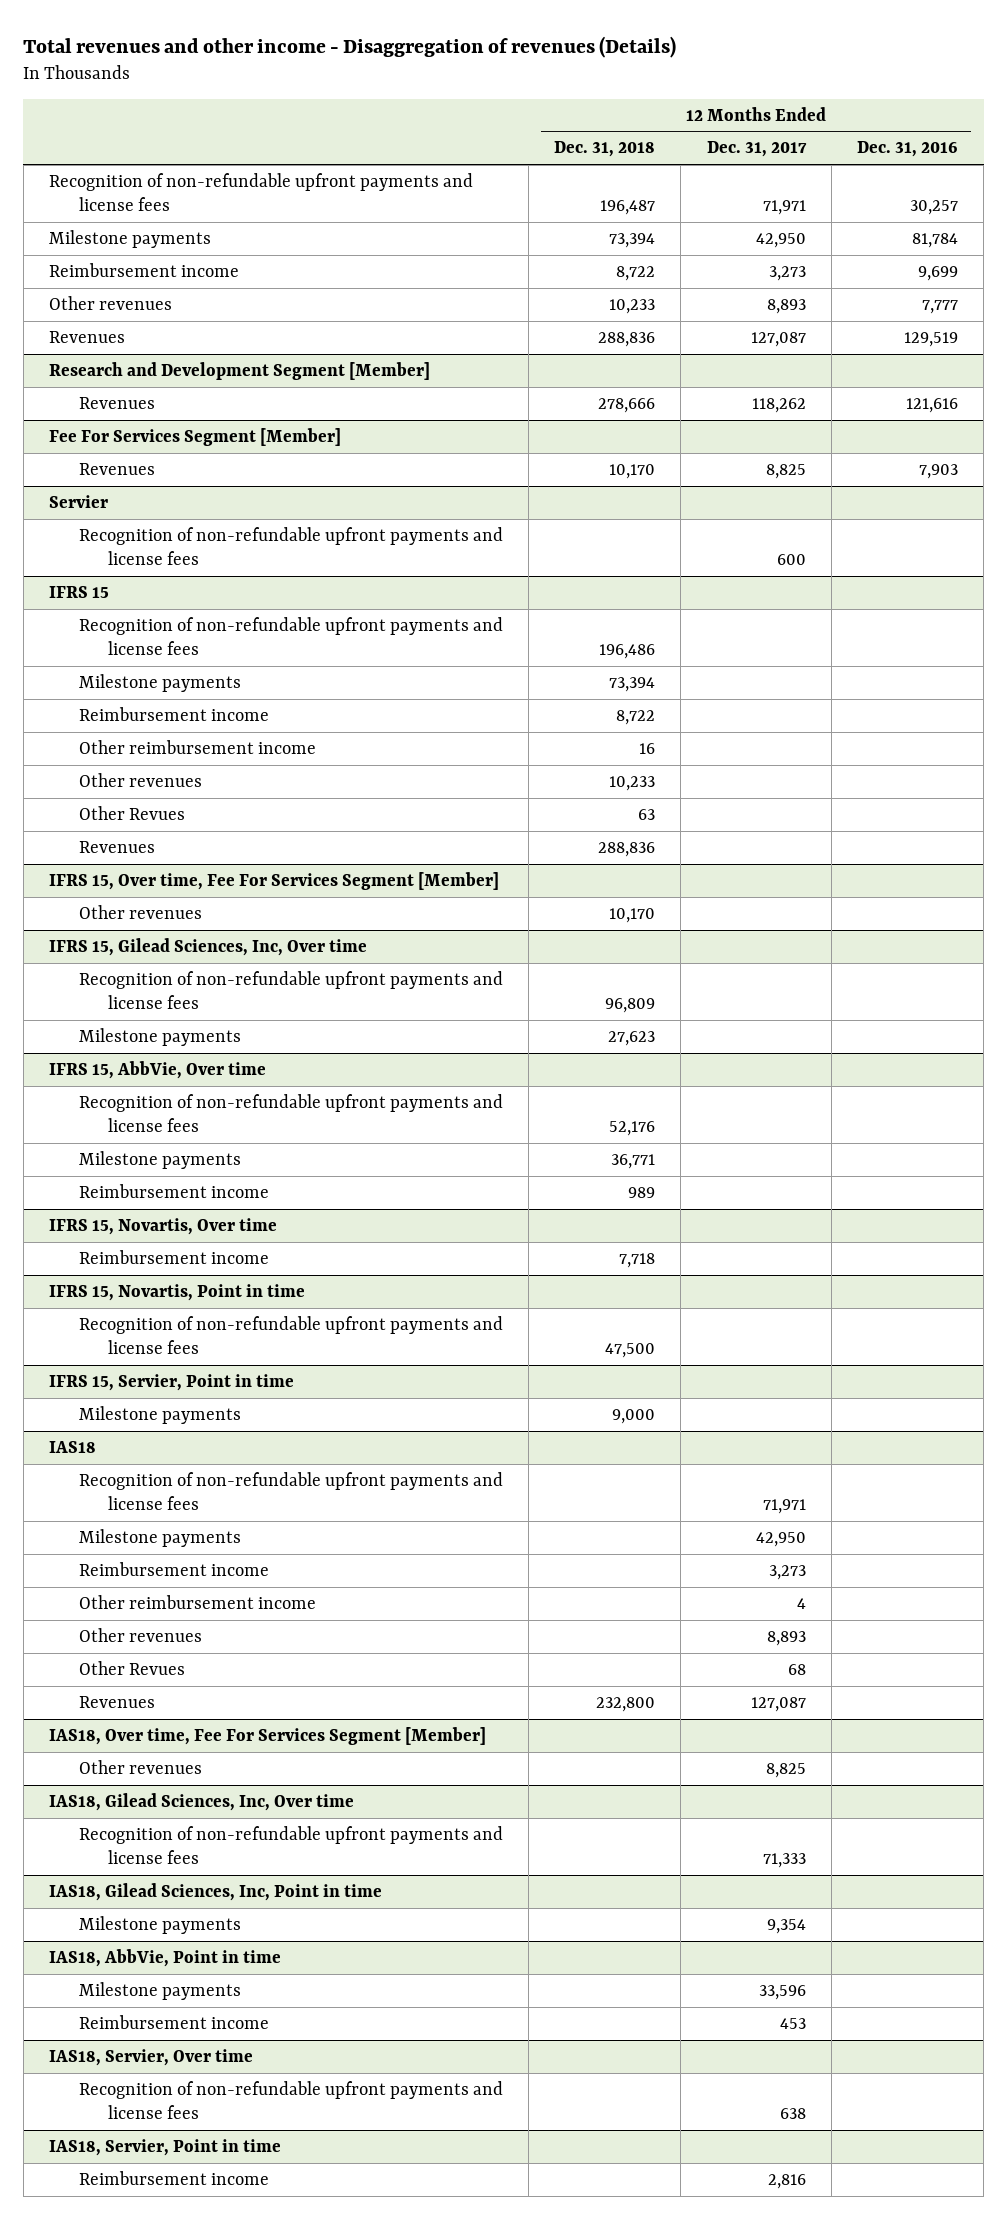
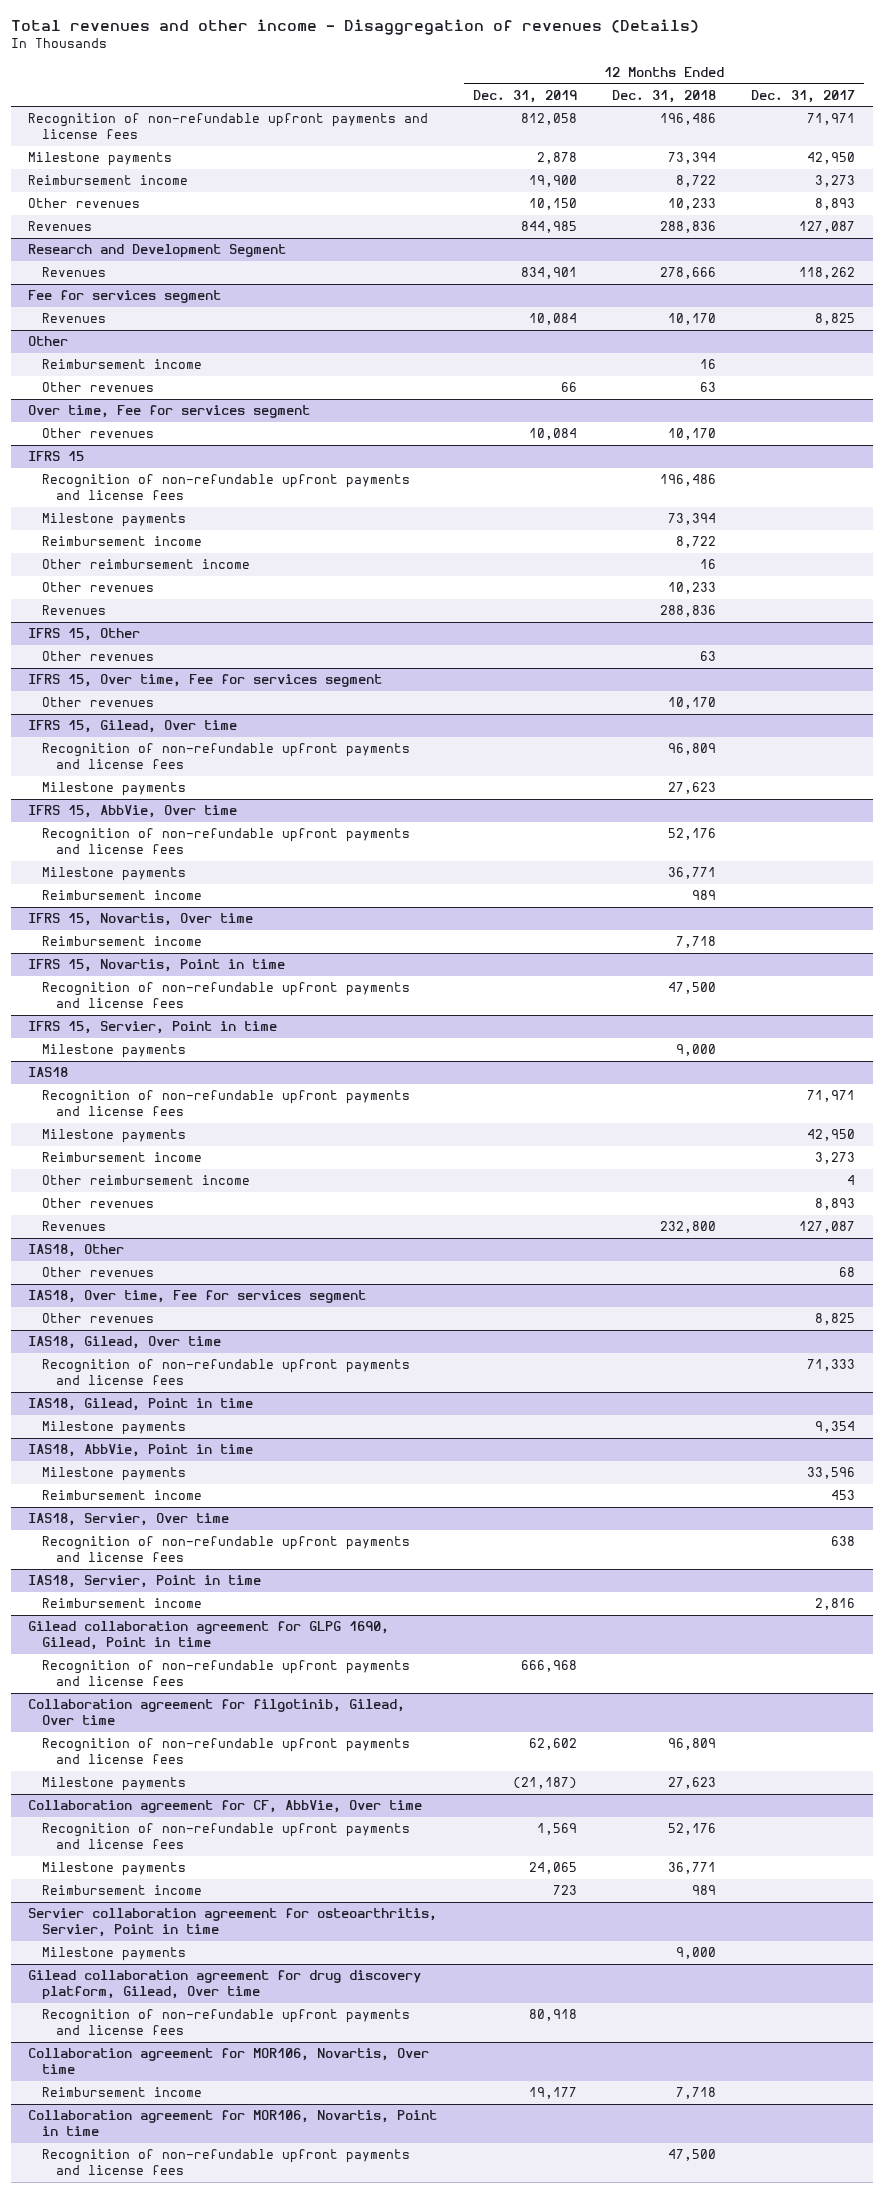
- | 12 Months Ended Dec. 31, 2018 | 12 Months Ended Dec. 31, 2017 | 12 Months Ended Dec. 31, 2016
+ | 12 Months Ended Dec. 31, 2019 | 12 Months Ended Dec. 31, 2018 | 12 Months Ended Dec. 31, 2017
- Recognition of non-refundable upfront payments and license fees | 196,487 | 71,971 | 30,257
+ Recognition of non-refundable upfront payments and license fees | 812,058 | 196,486 | 71,971
- Research and Development Segment [Member]
+ Research and Development Segment
- Fee For Services Segment [Member]
+ Fee for services segment
- Servier
- Recognition of non-refundable upfront payments and license fees | | 600 |
+ Other
+ Reimbursement income | | 16 |
+ Other revenues | 66 | 63 |
+ Over time, Fee for services segment
+ Other revenues | 10,084 | 10,170 |
@ IFRS 15
- Other Revues | 63 | |
- IFRS 15, Over time, Fee For Services Segment [Member]
+ IFRS 15, Other
+ Other revenues | | 63 |
+ IFRS 15, Over time, Fee for services segment
- IFRS 15, Gilead Sciences, Inc, Over time
+ IFRS 15, Gilead, Over time
@ IAS18
- Other Revues | | 68 |
- IAS18, Over time, Fee For Services Segment [Member]
+ IAS18, Other
+ Other revenues | | | 68
+ IAS18, Over time, Fee for services segment
- IAS18, Gilead Sciences, Inc, Over time
+ IAS18, Gilead, Over time
- IAS18, Gilead Sciences, Inc, Point in time
+ IAS18, Gilead, Point in time
+ Gilead collaboration agreement for GLPG 1690, Gilead, Point in time
+ Recognition of non-refundable upfront payments and license fees | 666,968 | |
+ Collaboration agreement for filgotinib, Gilead, Over time
+ Recognition of non-refundable upfront payments and license fees | 62,602 | 96,809 |
+ Milestone payments | (21,187) | 27,623 |
+ Collaboration agreement for CF, AbbVie, Over time
+ Recognition of non-refundable upfront payments and license fees | 1,569 | 52,176 |
+ Milestone payments | 24,065 | 36,771 |
+ Reimbursement income | 723 | 989 |
+ Servier collaboration agreement for osteoarthritis, Servier, Point in time
+ Milestone payments | | 9,000 |
+ Gilead collaboration agreement for drug discovery platform, Gilead, Over time
+ Recognition of non-refundable upfront payments and license fees | 80,918 | |
+ Collaboration agreement for MOR106, Novartis, Over time
+ Reimbursement income | 19,177 | 7,718 |
+ Collaboration agreement for MOR106, Novartis, Point in time
+ Recognition of non-refundable upfront payments and license fees | | 47,500 |

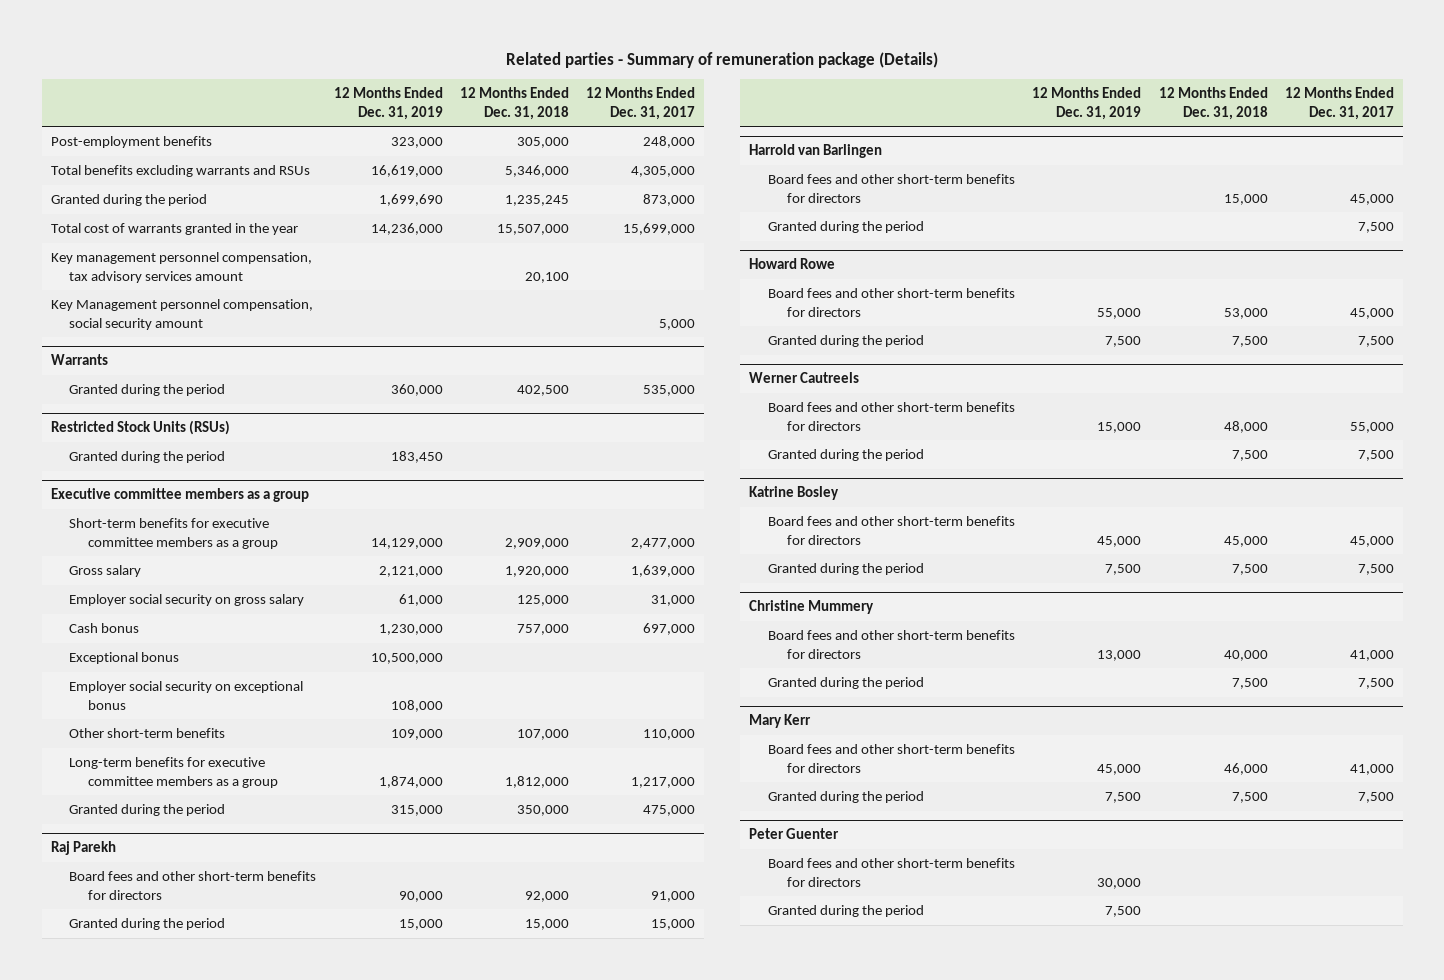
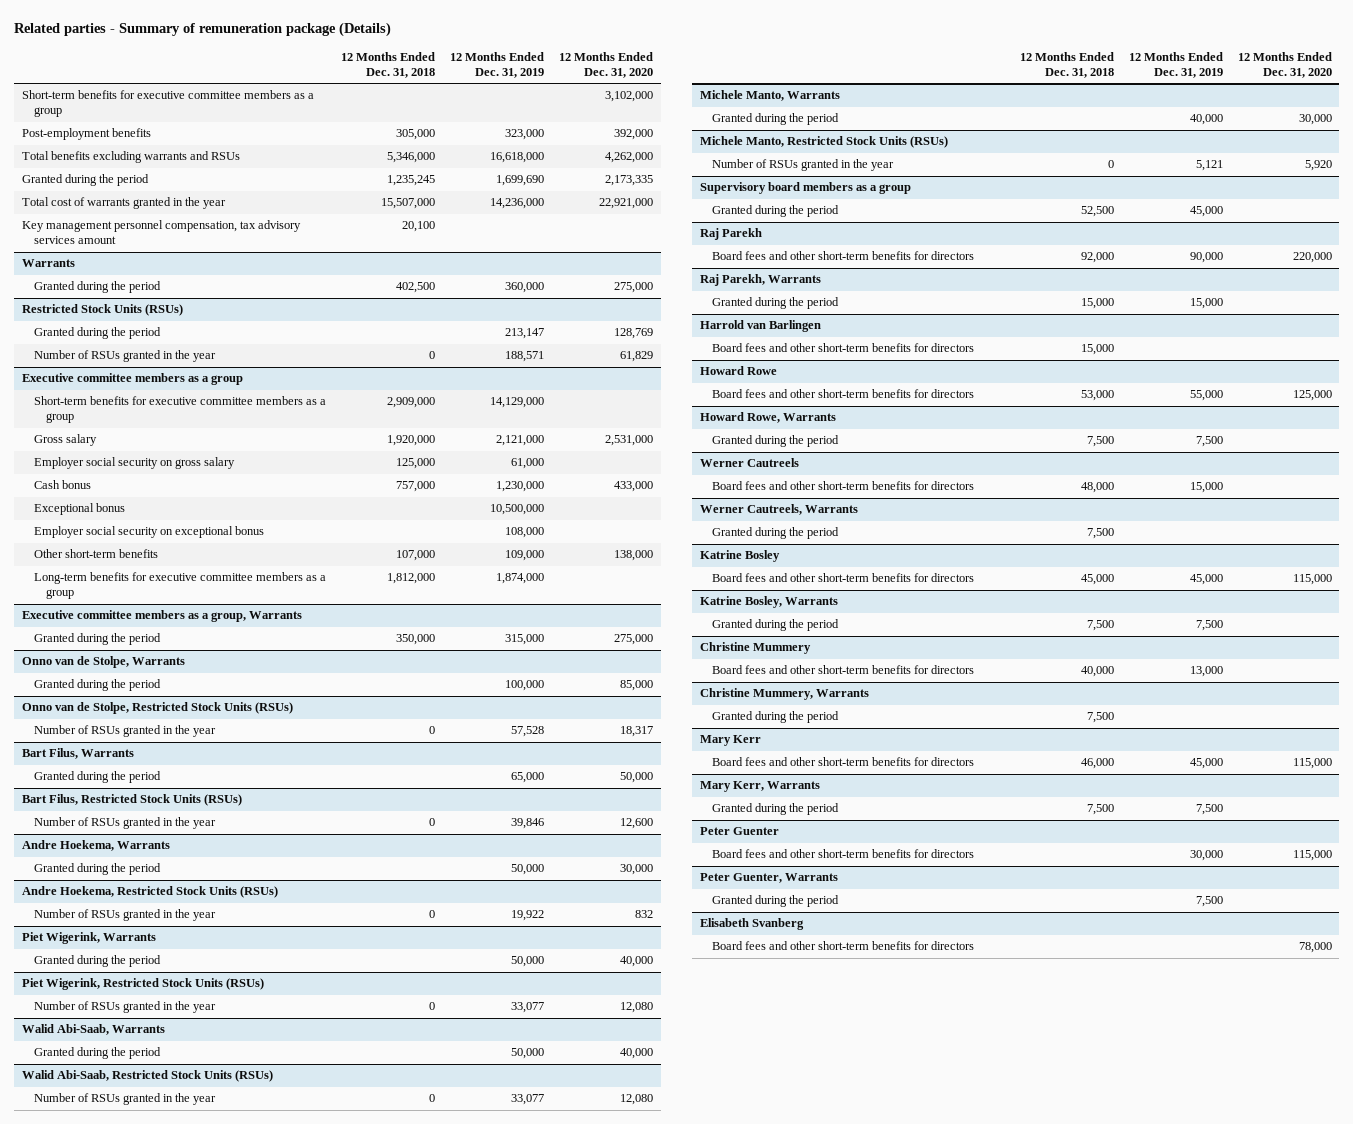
- | 12 Months Ended Dec. 31, 2019 | 12 Months Ended Dec. 31, 2018 | 12 Months Ended Dec. 31, 2017
+ | 12 Months Ended Dec. 31, 2018 | 12 Months Ended Dec. 31, 2019 | 12 Months Ended Dec. 31, 2020
+ Short-term benefits for executive committee members as a group | | | 3,102,000
- Total benefits excluding warrants and RSUs | 16,619,000 | 5,346,000 | 4,305,000
+ Total benefits excluding warrants and RSUs | 5,346,000 | 16,618,000 | 4,262,000
- Key Management personnel compensation, social security amount | | | 5,000
@ Restricted Stock Units (RSUs)
- Granted during the period | 183,450 | |
+ Granted during the period | | 213,147 | 128,769
+ Number of RSUs granted in the year | 0 | 188,571 | 61,829
+ Executive committee members as a group, Warrants
+ Onno van de Stolpe, Warrants
+ Granted during the period | | 100,000 | 85,000
+ Onno van de Stolpe, Restricted Stock Units (RSUs)
+ Number of RSUs granted in the year | 0 | 57,528 | 18,317
+ Bart Filus, Warrants
+ Granted during the period | | 65,000 | 50,000
+ Bart Filus, Restricted Stock Units (RSUs)
+ Number of RSUs granted in the year | 0 | 39,846 | 12,600
+ Andre Hoekema, Warrants
+ Granted during the period | | 50,000 | 30,000
+ Andre Hoekema, Restricted Stock Units (RSUs)
+ Number of RSUs granted in the year | 0 | 19,922 | 832
+ Piet Wigerink, Warrants
+ Granted during the period | | 50,000 | 40,000
+ Piet Wigerink, Restricted Stock Units (RSUs)
+ Number of RSUs granted in the year | 0 | 33,077 | 12,080
+ Walid Abi-Saab, Warrants
+ Granted during the period | | 50,000 | 40,000
+ Walid Abi-Saab, Restricted Stock Units (RSUs)
+ Number of RSUs granted in the year | 0 | 33,077 | 12,080
+ Michele Manto, Warrants
+ Granted during the period | | 40,000 | 30,000
+ Michele Manto, Restricted Stock Units (RSUs)
+ Number of RSUs granted in the year | 0 | 5,121 | 5,920
+ Supervisory board members as a group
+ Granted during the period | 52,500 | 45,000 |
+ Raj Parekh, Warrants
@ Harrold van Barlingen
- Granted during the period | | | 7,500
+ Howard Rowe, Warrants
+ Werner Cautreels, Warrants
+ Katrine Bosley, Warrants
+ Christine Mummery, Warrants
+ Mary Kerr, Warrants
+ Peter Guenter, Warrants
+ Elisabeth Svanberg
+ Board fees and other short-term benefits for directors | | | 78,000

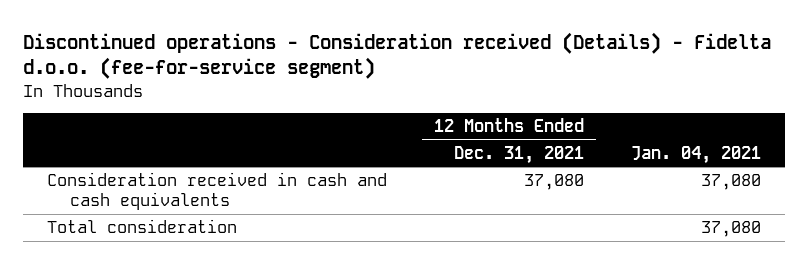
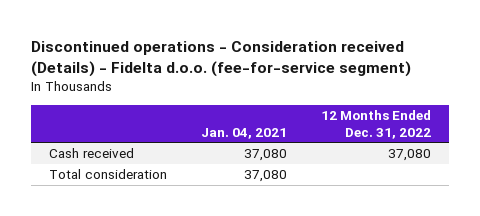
- | 12 Months Ended Dec. 31, 2021 | Jan. 04, 2021
+ | Jan. 04, 2021 | 12 Months Ended Dec. 31, 2022
- Consideration received in cash and cash equivalents | 37,080 | 37,080
+ Cash received | 37,080 | 37,080

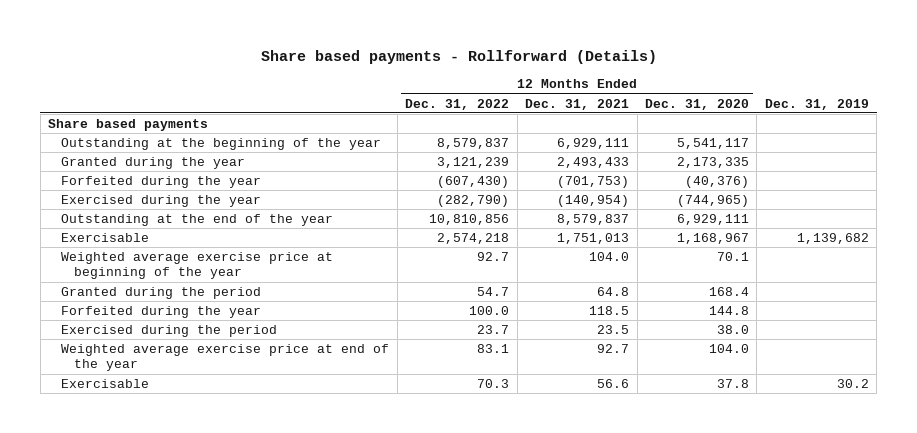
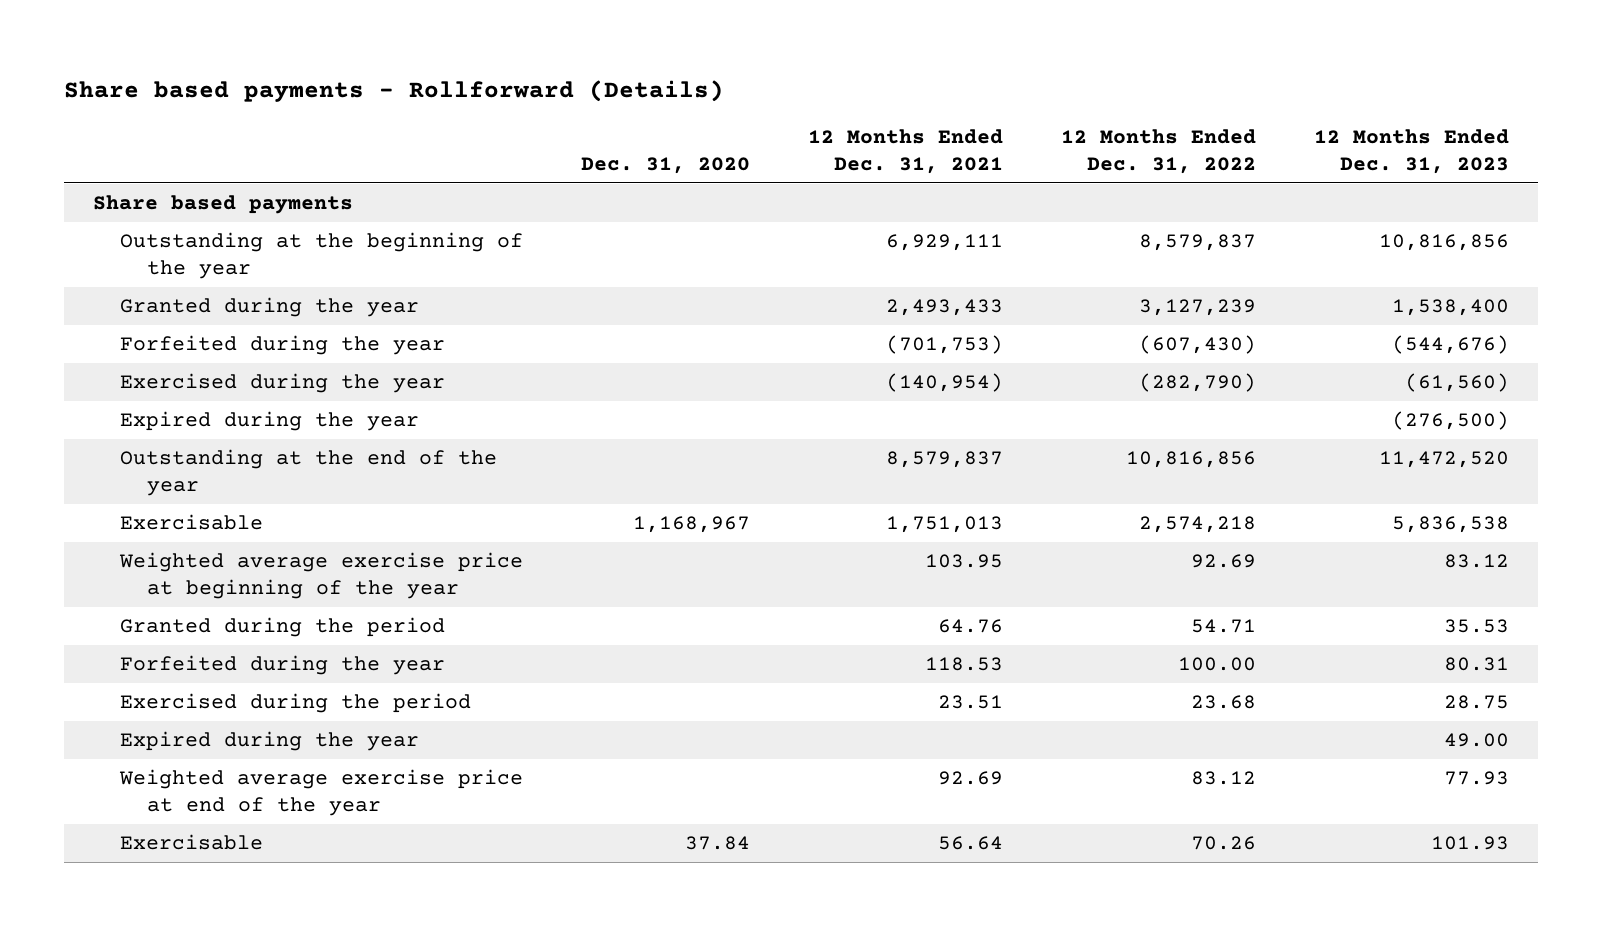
- | 12 Months Ended Dec. 31, 2022 | 12 Months Ended Dec. 31, 2021 | 12 Months Ended Dec. 31, 2020 | Dec. 31, 2019
+ | Dec. 31, 2020 | 12 Months Ended Dec. 31, 2021 | 12 Months Ended Dec. 31, 2022 | 12 Months Ended Dec. 31, 2023
- Granted during the year | 3,121,239 | 2,493,433 | 2,173,335 |
+ Granted during the year | | 2,493,433 | 3,127,239 | 1,538,400
- Outstanding at the end of the year | 10,810,856 | 8,579,837 | 6,929,111 |
+ Expired during the year | | | | (276,500)
+ Outstanding at the end of the year | | 8,579,837 | 10,816,856 | 11,472,520
- Weighted average exercise price at beginning of the year | 92.7 | 104.0 | 70.1 |
- Granted during the period | 54.7 | 64.8 | 168.4 |
- Forfeited during the year | 100.0 | 118.5 | 144.8 |
- Exercised during the period | 23.7 | 23.5 | 38.0 |
- Weighted average exercise price at end of the year | 83.1 | 92.7 | 104.0 |
- Exercisable | 70.3 | 56.6 | 37.8 | 30.2
+ Weighted average exercise price at beginning of the year | | 103.95 | 92.69 | 83.12
+ Granted during the period | | 64.76 | 54.71 | 35.53
+ Forfeited during the year | | 118.53 | 100.00 | 80.31
+ Exercised during the period | | 23.51 | 23.68 | 28.75
+ Expired during the year | | | | 49.00
+ Weighted average exercise price at end of the year | | 92.69 | 83.12 | 77.93
+ Exercisable | 37.84 | 56.64 | 70.26 | 101.93

